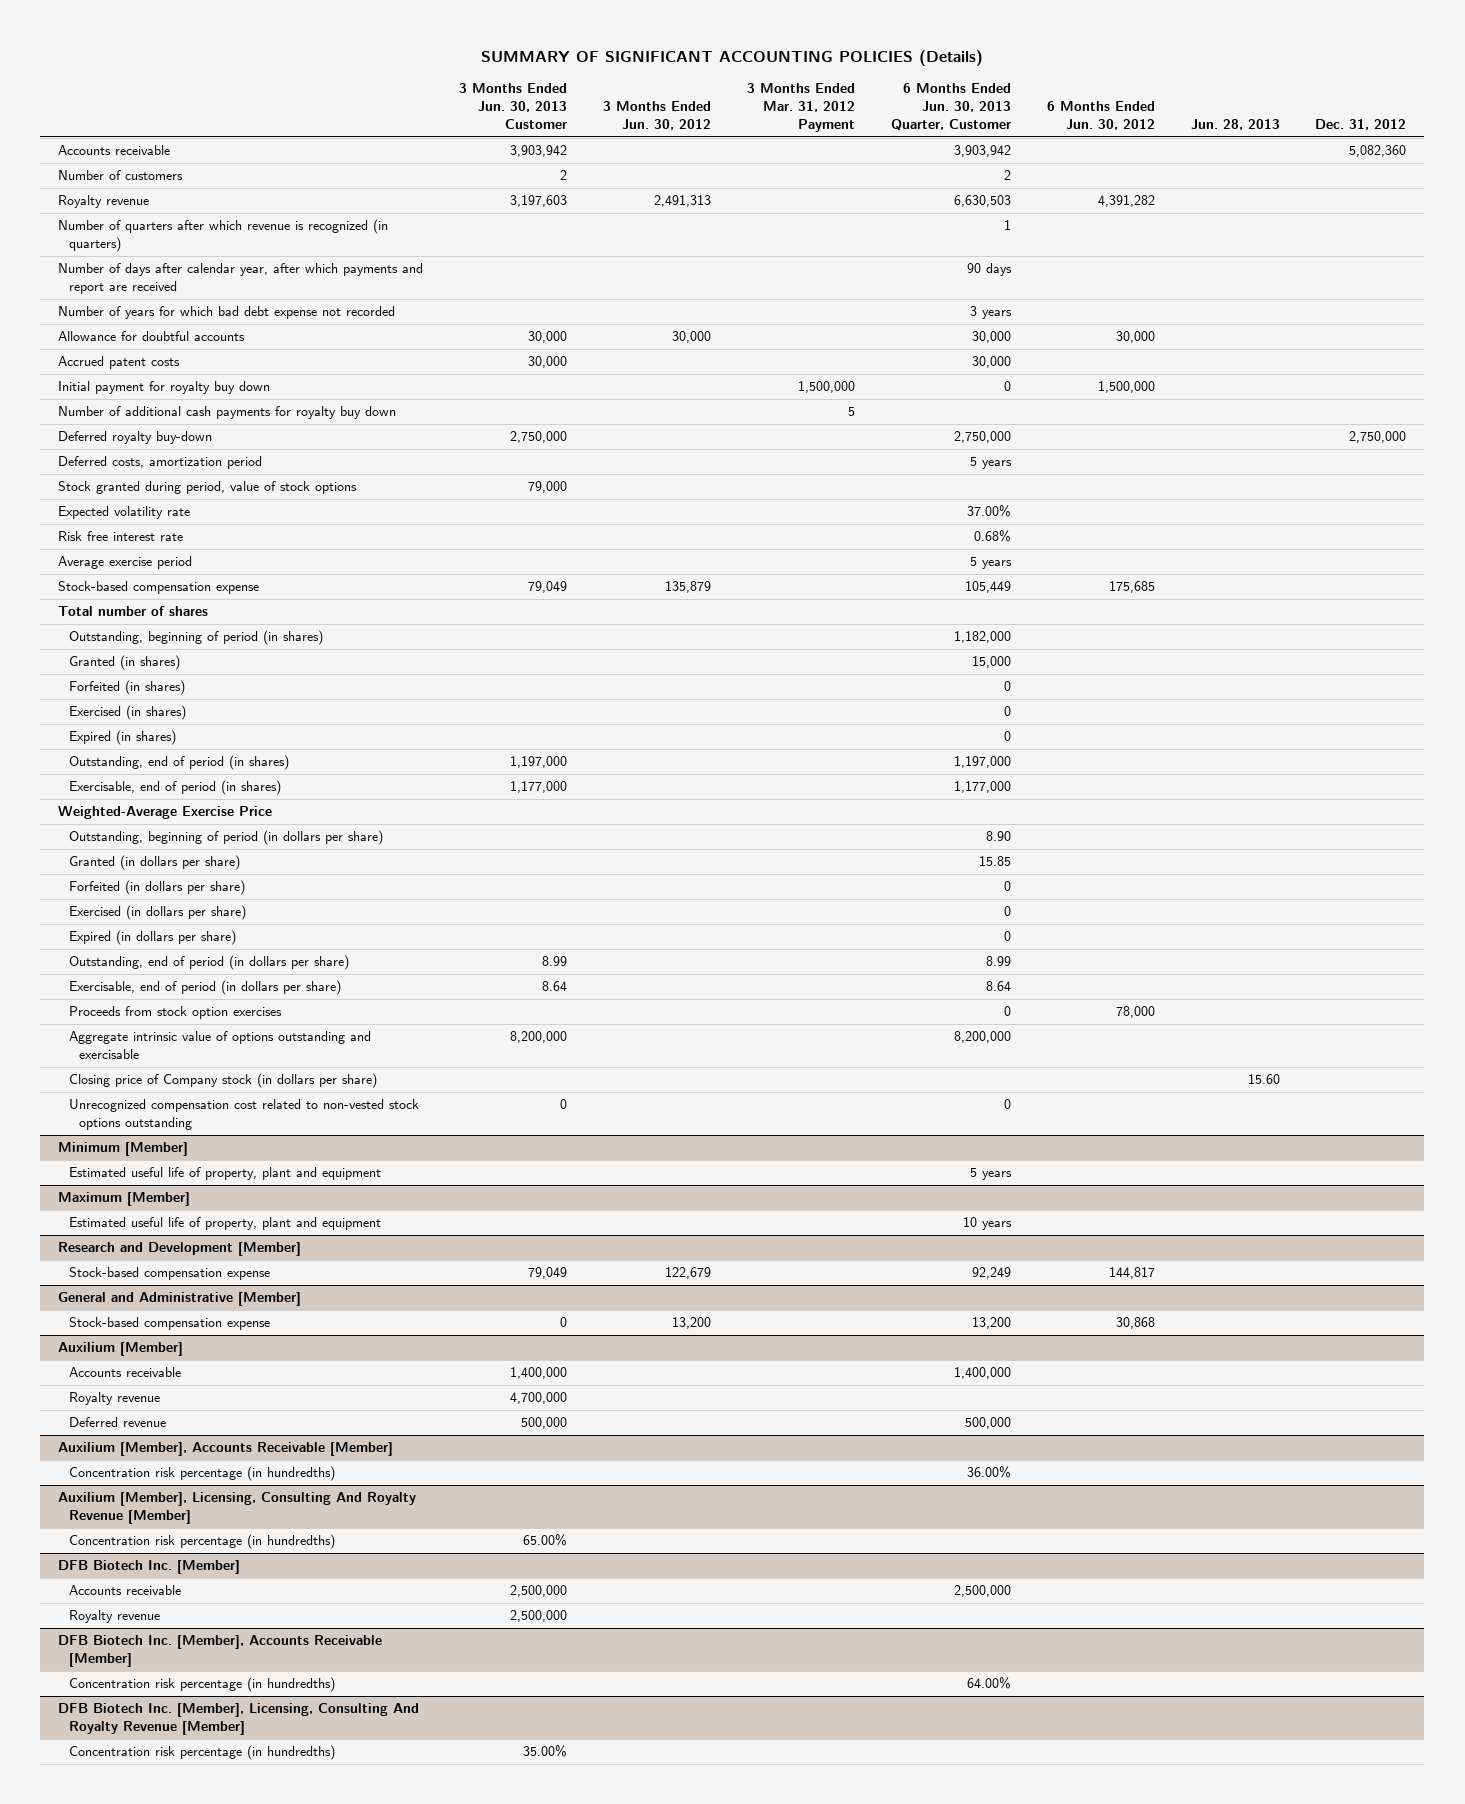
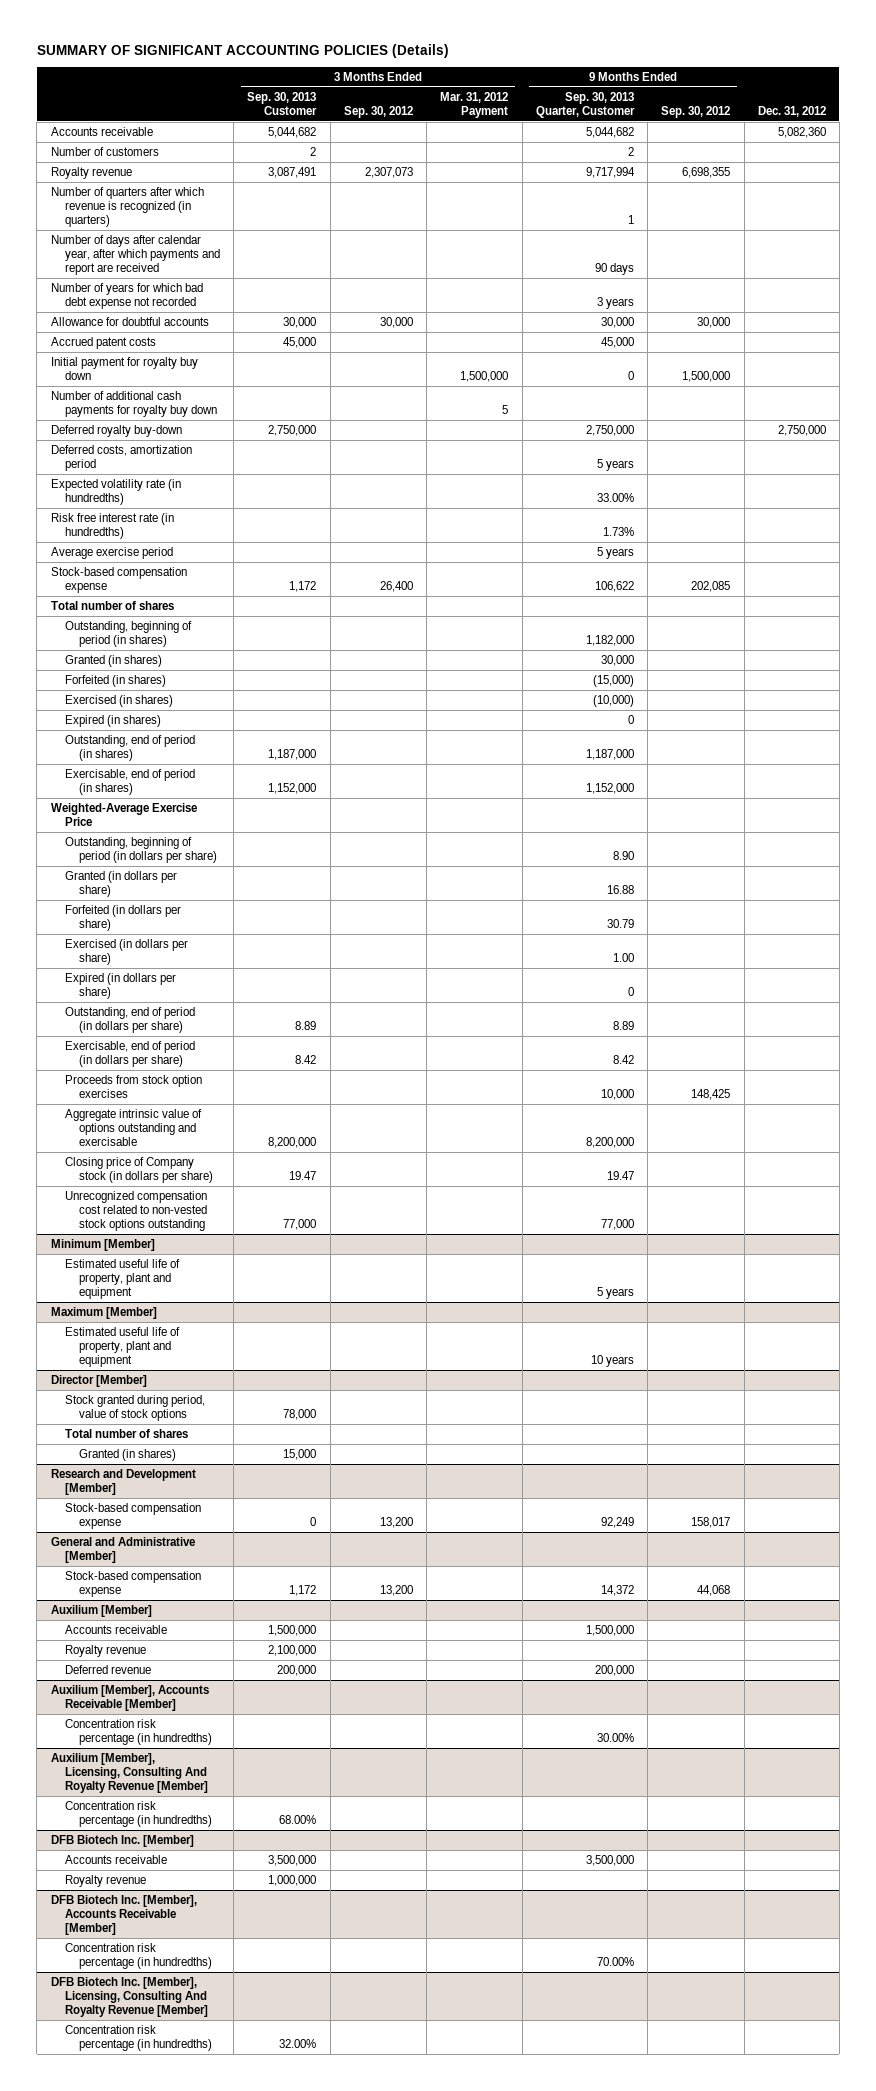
- | 3 Months Ended Jun. 30, 2013 Customer | 3 Months Ended Jun. 30, 2012 | 3 Months Ended Mar. 31, 2012 Payment | 6 Months Ended Jun. 30, 2013 Quarter, Customer | 6 Months Ended Jun. 30, 2012 | Jun. 28, 2013 | Dec. 31, 2012
+ | 3 Months Ended Sep. 30, 2013 Customer | 3 Months Ended Sep. 30, 2012 | 3 Months Ended Mar. 31, 2012 Payment | 9 Months Ended Sep. 30, 2013 Quarter, Customer | 9 Months Ended Sep. 30, 2012 | Dec. 31, 2012
- Stock granted during period, value of stock options | 79,000 | | | | | |
- Expected volatility rate | | | | 37.00% | | |
- Risk free interest rate | | | | 0.68% | | |
+ Expected volatility rate (in hundredths) | | | | 33.00% | |
+ Risk free interest rate (in hundredths) | | | | 1.73% | |
+ Director [Member]
+ Stock granted during period, value of stock options | 78,000 | | | | |
+ Total number of shares
+ Granted (in shares) | 15,000 | | | | |

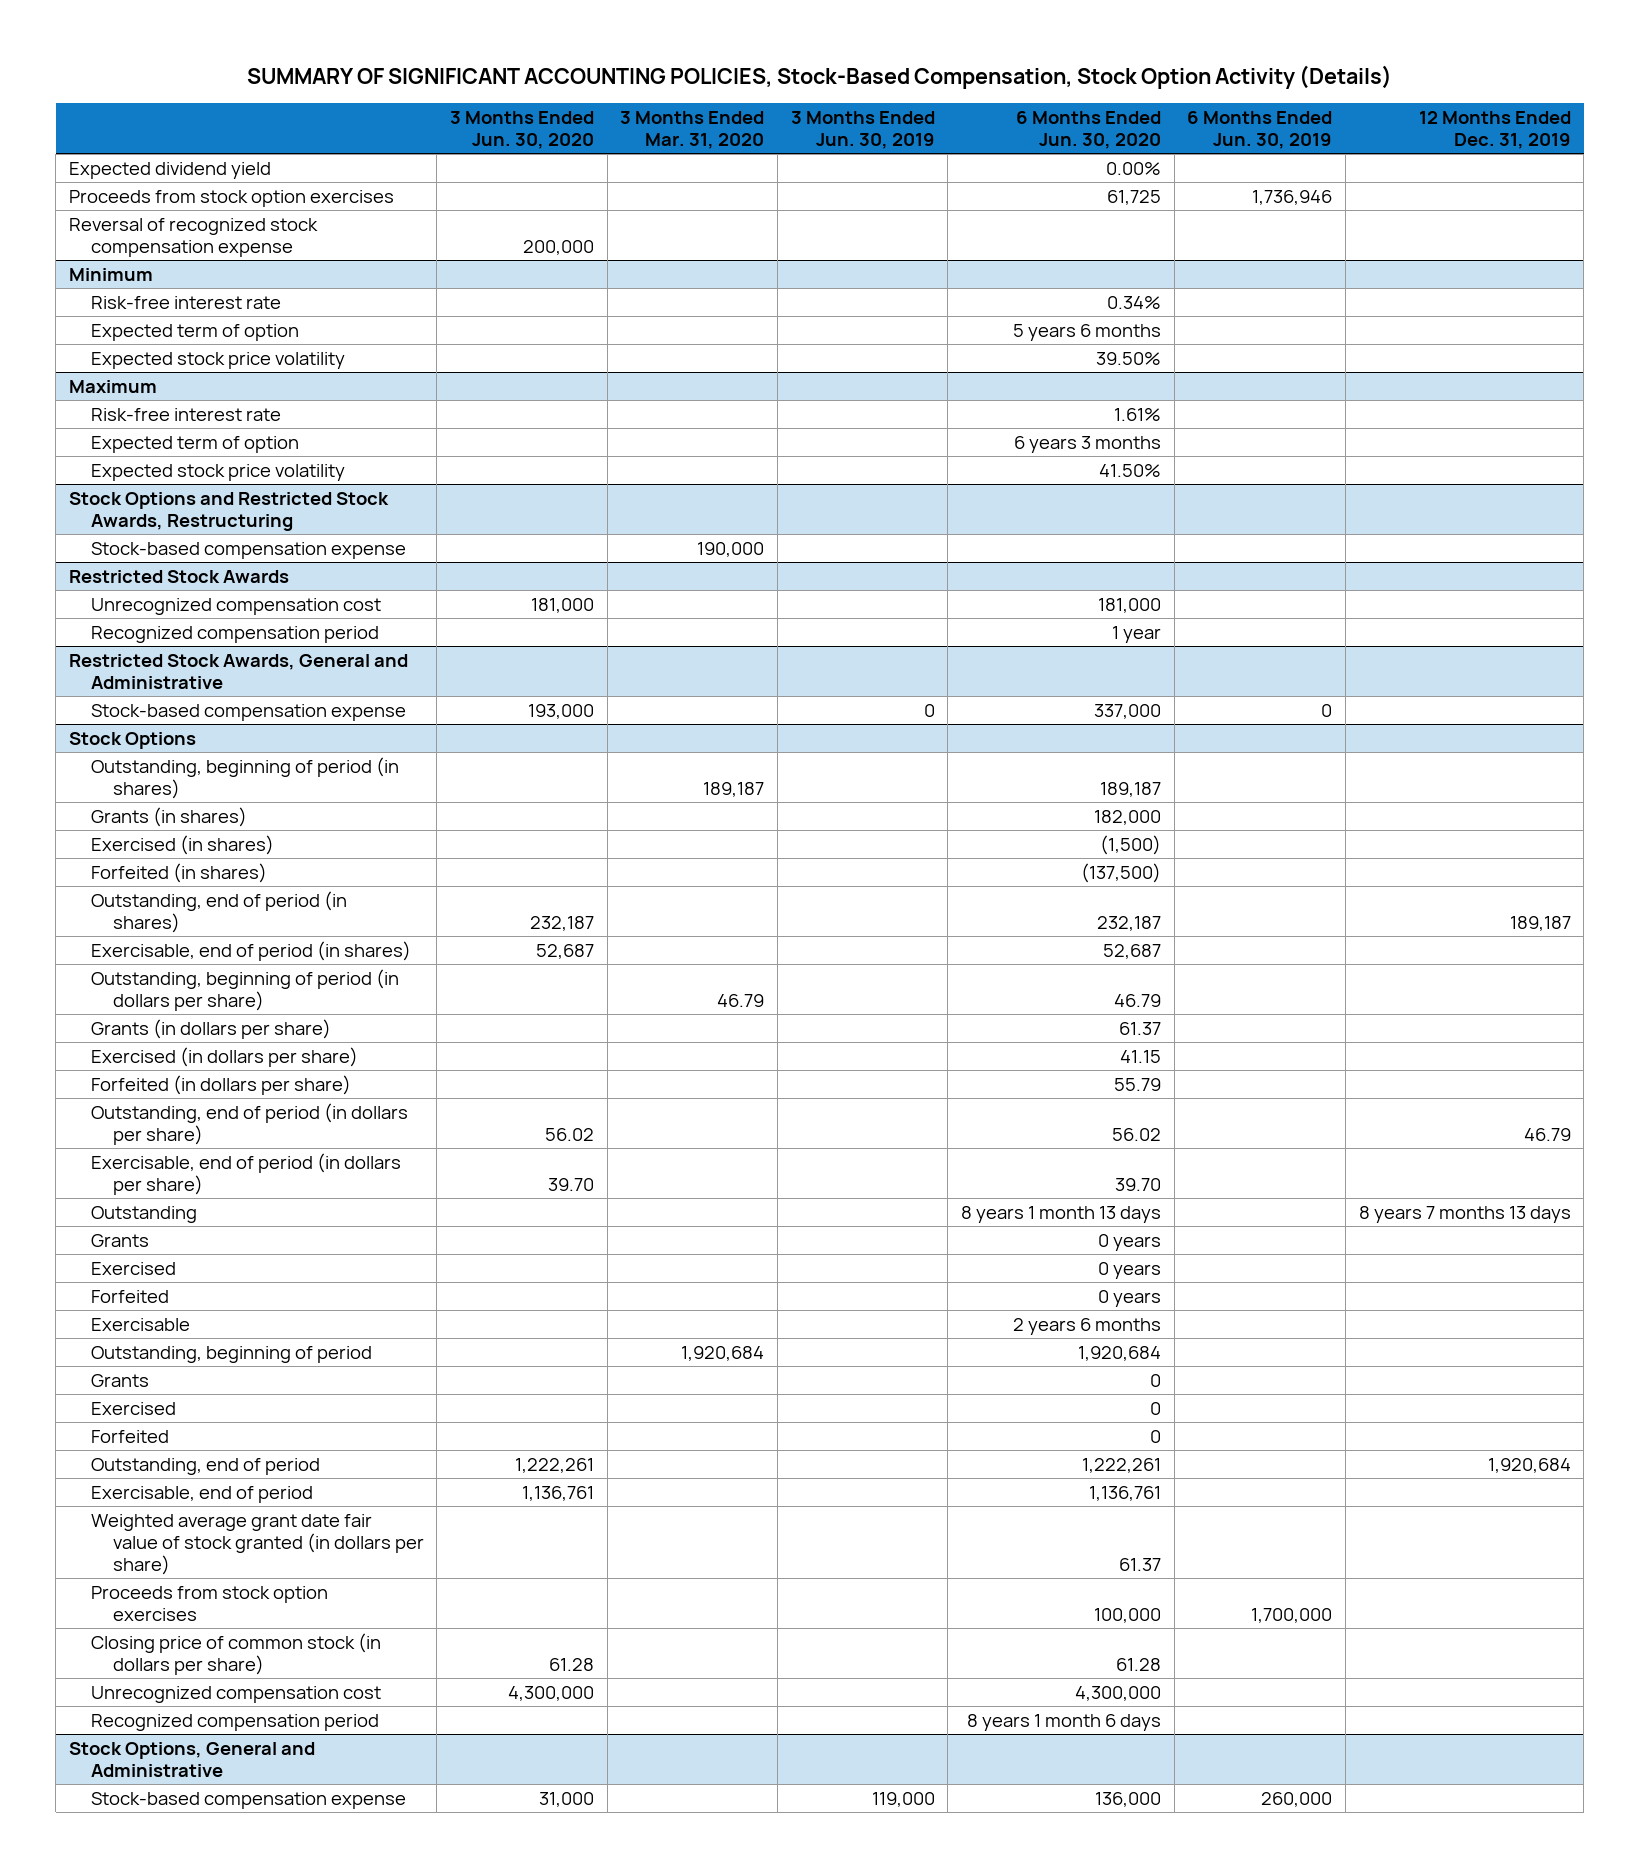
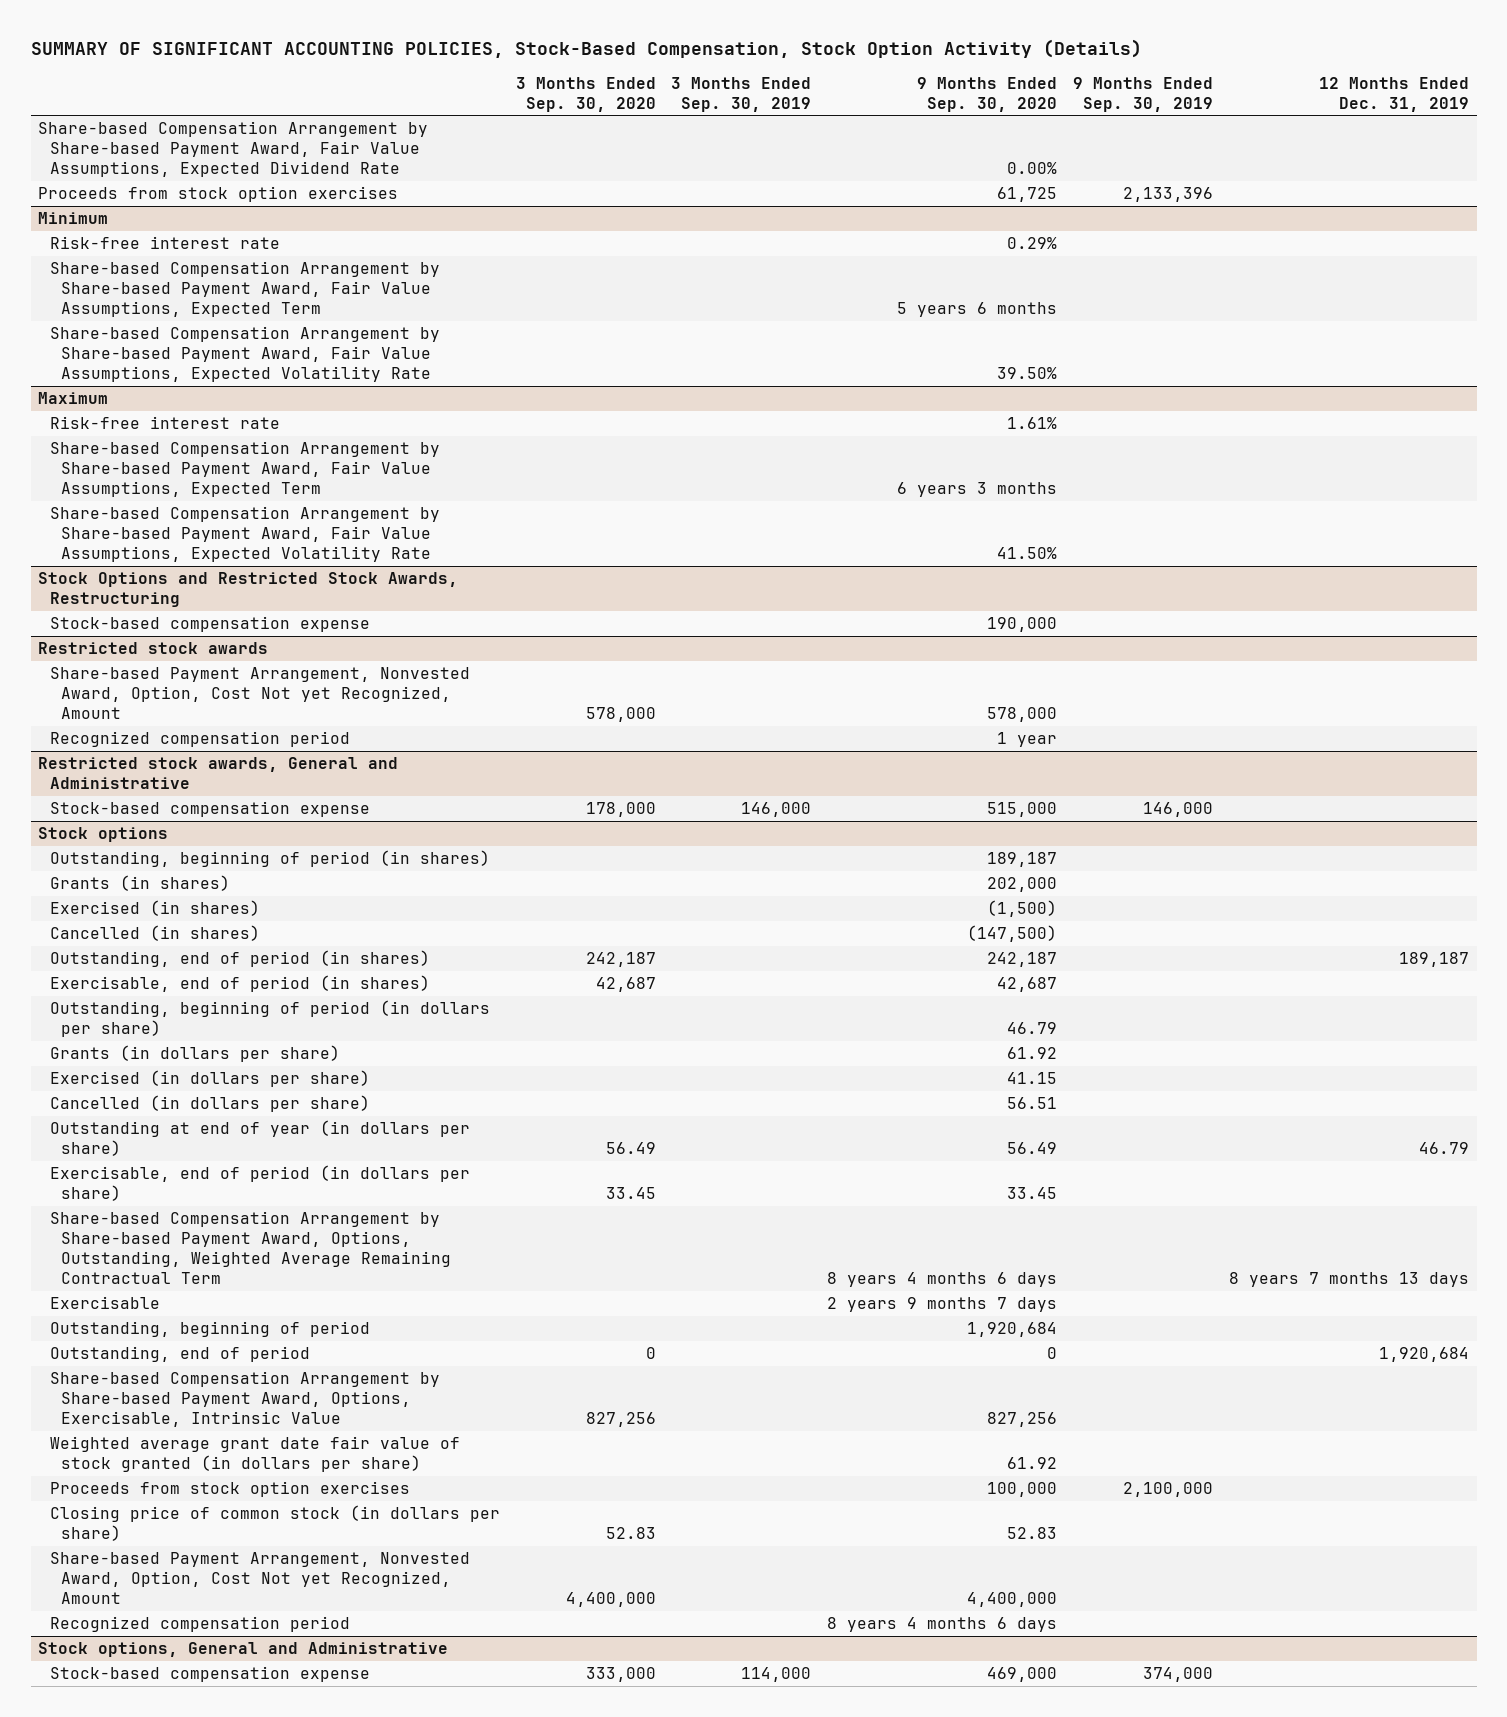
- | 3 Months Ended Jun. 30, 2020 | 3 Months Ended Mar. 31, 2020 | 3 Months Ended Jun. 30, 2019 | 6 Months Ended Jun. 30, 2020 | 6 Months Ended Jun. 30, 2019 | 12 Months Ended Dec. 31, 2019
+ | 3 Months Ended Sep. 30, 2020 | 3 Months Ended Sep. 30, 2019 | 9 Months Ended Sep. 30, 2020 | 9 Months Ended Sep. 30, 2019 | 12 Months Ended Dec. 31, 2019
- Expected dividend yield | | | | 0.00% | |
+ Share-based Compensation Arrangement by Share-based Payment Award, Fair Value Assumptions, Expected Dividend Rate | | | 0.00% | |
- Reversal of recognized stock compensation expense | 200,000 | | | | |
@ Minimum
- Expected term of option | | | | 5 years 6 months | |
- Expected stock price volatility | | | | 39.50% | |
+ Share-based Compensation Arrangement by Share-based Payment Award, Fair Value Assumptions, Expected Term | | | 5 years 6 months | |
+ Share-based Compensation Arrangement by Share-based Payment Award, Fair Value Assumptions, Expected Volatility Rate | | | 39.50% | |
@ Maximum
- Expected term of option | | | | 6 years 3 months | |
- Expected stock price volatility | | | | 41.50% | |
+ Share-based Compensation Arrangement by Share-based Payment Award, Fair Value Assumptions, Expected Term | | | 6 years 3 months | |
+ Share-based Compensation Arrangement by Share-based Payment Award, Fair Value Assumptions, Expected Volatility Rate | | | 41.50% | |
- Restricted Stock Awards
- Unrecognized compensation cost | 181,000 | | | 181,000 | |
+ Restricted stock awards
+ Share-based Payment Arrangement, Nonvested Award, Option, Cost Not yet Recognized, Amount | 578,000 | | 578,000 | |
- Restricted Stock Awards, General and Administrative
+ Restricted stock awards, General and Administrative
- Stock Options
+ Stock options
- Forfeited (in shares) | | | | (137,500) | |
+ Cancelled (in shares) | | | (147,500) | |
- Forfeited (in dollars per share) | | | | 55.79 | |
- Outstanding, end of period (in dollars per share) | 56.02 | | | 56.02 | | 46.79
+ Cancelled (in dollars per share) | | | 56.51 | |
+ Outstanding at end of year (in dollars per share) | 56.49 | | 56.49 | | 46.79
- Outstanding | | | | 8 years 1 month 13 days | | 8 years 7 months 13 days
- Grants | | | | 0 years | |
- Exercised | | | | 0 years | |
- Forfeited | | | | 0 years | |
+ Share-based Compensation Arrangement by Share-based Payment Award, Options, Outstanding, Weighted Average Remaining Contractual Term | | | 8 years 4 months 6 days | | 8 years 7 months 13 days
- Grants | | | | 0 | |
- Exercised | | | | 0 | |
- Forfeited | | | | 0 | |
- Exercisable, end of period | 1,136,761 | | | 1,136,761 | |
+ Share-based Compensation Arrangement by Share-based Payment Award, Options, Exercisable, Intrinsic Value | 827,256 | | 827,256 | |
- Unrecognized compensation cost | 4,300,000 | | | 4,300,000 | |
+ Share-based Payment Arrangement, Nonvested Award, Option, Cost Not yet Recognized, Amount | 4,400,000 | | 4,400,000 | |
- Stock Options, General and Administrative
+ Stock options, General and Administrative

